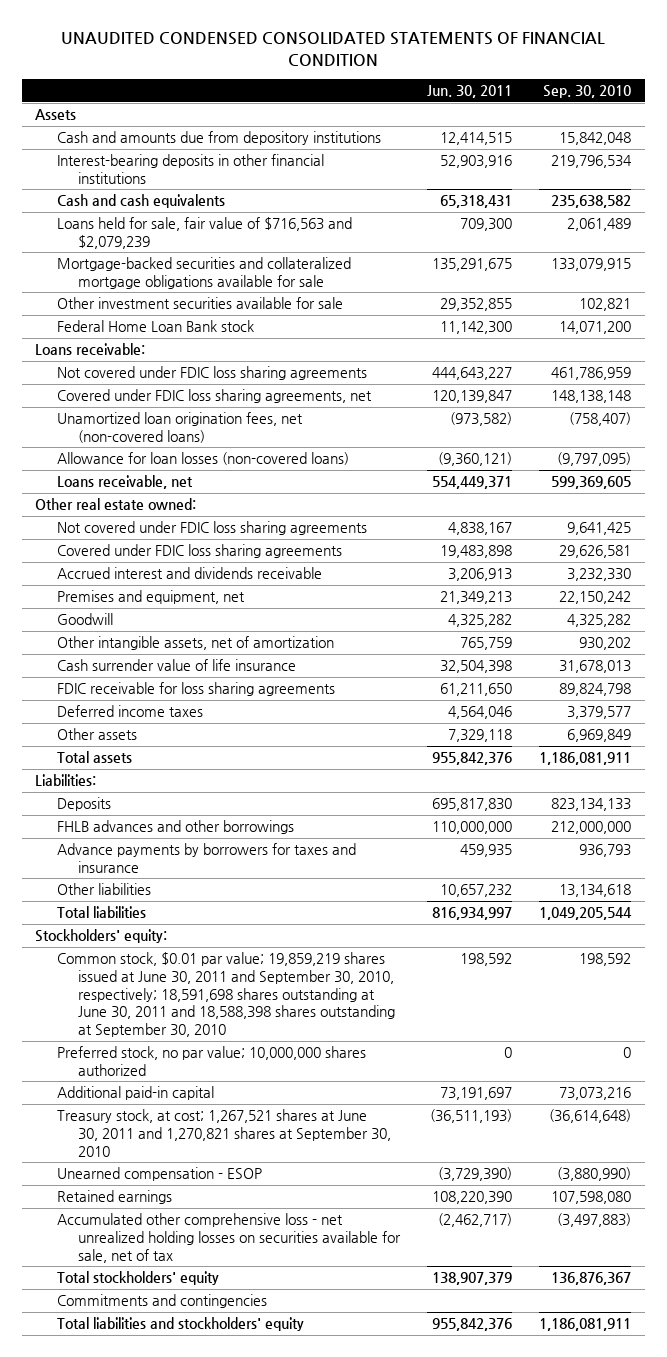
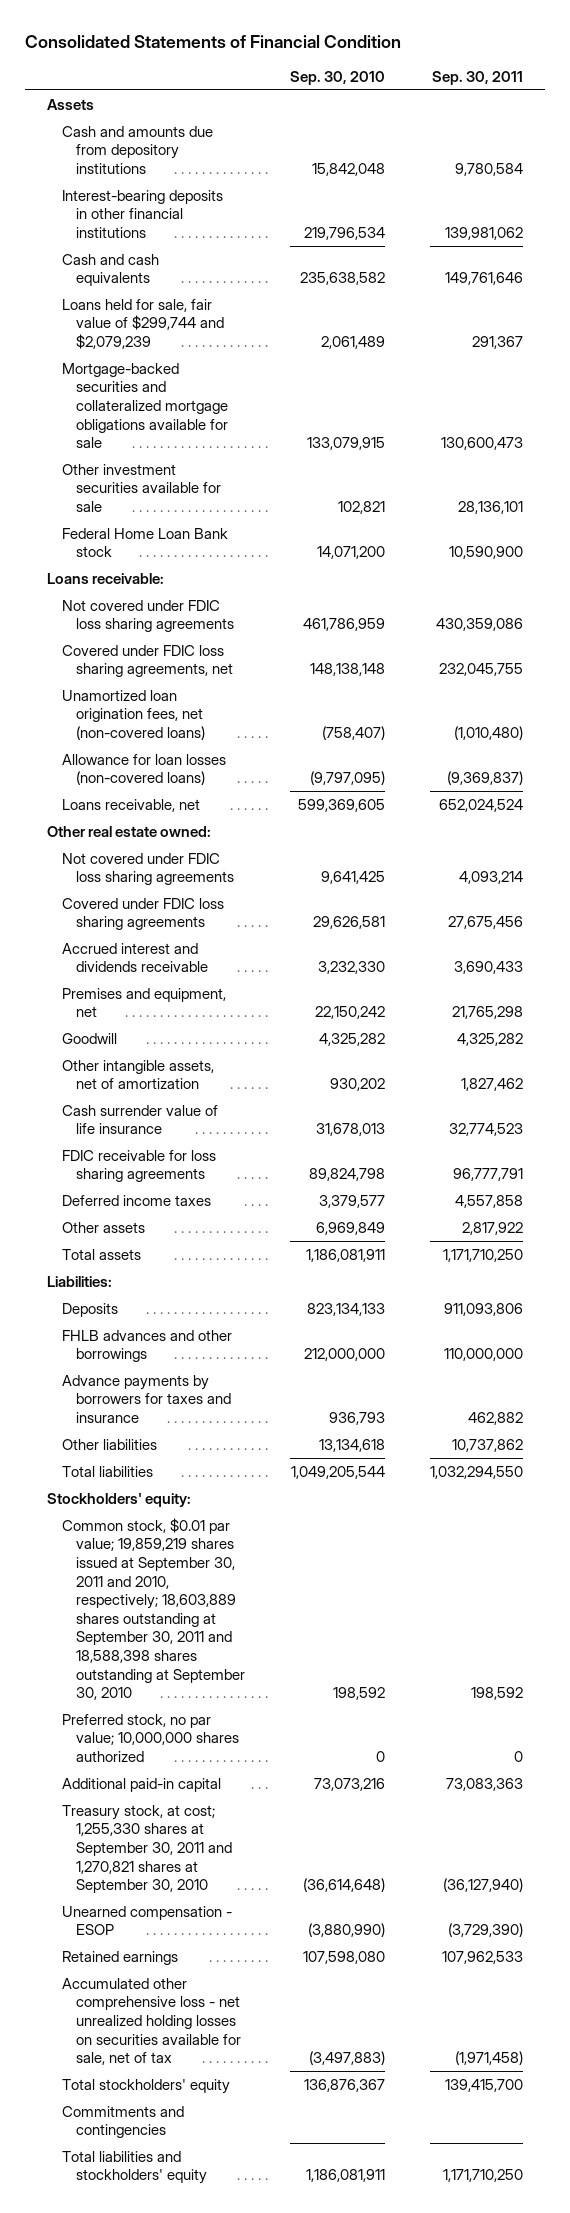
- UNAUDITED CONDENSED CONSOLIDATED STATEMENTS OF FINANCIAL CONDITION
+ Consolidated Statements of Financial Condition
- | Jun. 30, 2011 | Sep. 30, 2010
+ | Sep. 30, 2010 | Sep. 30, 2011
- Loans held for sale, fair value of $716,563 and $2,079,239 | 709,300 | 2,061,489
+ Loans held for sale, fair value of $299,744 and $2,079,239 | 2,061,489 | 291,367
- Common stock, $0.01 par value; 19,859,219 shares issued at June 30, 2011 and September 30, 2010, respectively; 18,591,698 shares outstanding at June 30, 2011 and 18,588,398 shares outstanding at September 30, 2010 | 198,592 | 198,592
+ Common stock, $0.01 par value; 19,859,219 shares issued at September 30, 2011 and 2010, respectively; 18,603,889 shares outstanding at September 30, 2011 and 18,588,398 shares outstanding at September 30, 2010 | 198,592 | 198,592
- Treasury stock, at cost; 1,267,521 shares at June 30, 2011 and 1,270,821 shares at September 30, 2010 | (36,511,193) | (36,614,648)
+ Treasury stock, at cost; 1,255,330 shares at September 30, 2011 and 1,270,821 shares at September 30, 2010 | (36,614,648) | (36,127,940)

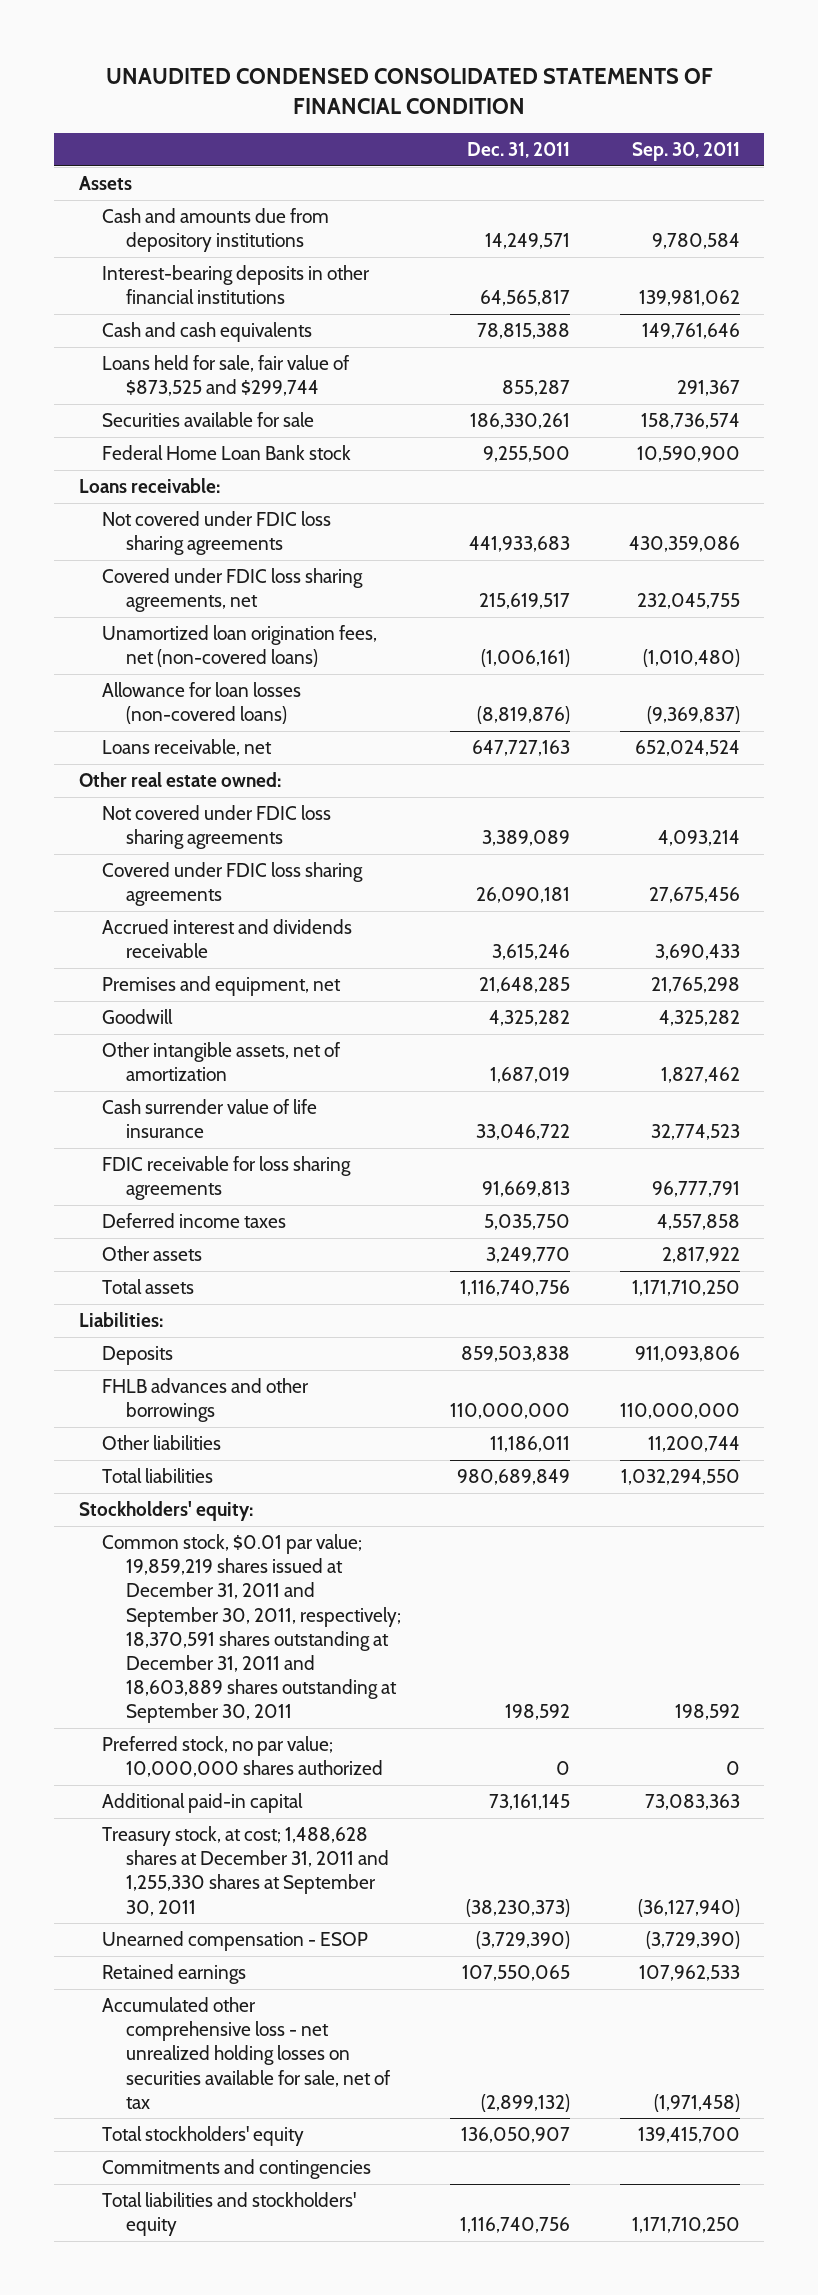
- Consolidated Statements of Financial Condition
+ UNAUDITED CONDENSED CONSOLIDATED STATEMENTS OF FINANCIAL CONDITION
- | Sep. 30, 2010 | Sep. 30, 2011
+ | Dec. 31, 2011 | Sep. 30, 2011
- Loans held for sale, fair value of $299,744 and $2,079,239 | 2,061,489 | 291,367
- Mortgage-backed securities and collateralized mortgage obligations available for sale | 133,079,915 | 130,600,473
- Other investment securities available for sale | 102,821 | 28,136,101
+ Loans held for sale, fair value of $873,525 and $299,744 | 855,287 | 291,367
+ Securities available for sale | 186,330,261 | 158,736,574
- Advance payments by borrowers for taxes and insurance | 936,793 | 462,882
- Other liabilities | 13,134,618 | 10,737,862
+ Other liabilities | 11,186,011 | 11,200,744
- Common stock, $0.01 par value; 19,859,219 shares issued at September 30, 2011 and 2010, respectively; 18,603,889 shares outstanding at September 30, 2011 and 18,588,398 shares outstanding at September 30, 2010 | 198,592 | 198,592
+ Common stock, $0.01 par value; 19,859,219 shares issued at December 31, 2011 and September 30, 2011, respectively; 18,370,591 shares outstanding at December 31, 2011 and 18,603,889 shares outstanding at September 30, 2011 | 198,592 | 198,592
- Treasury stock, at cost; 1,255,330 shares at September 30, 2011 and 1,270,821 shares at September 30, 2010 | (36,614,648) | (36,127,940)
+ Treasury stock, at cost; 1,488,628 shares at December 31, 2011 and 1,255,330 shares at September 30, 2011 | (38,230,373) | (36,127,940)

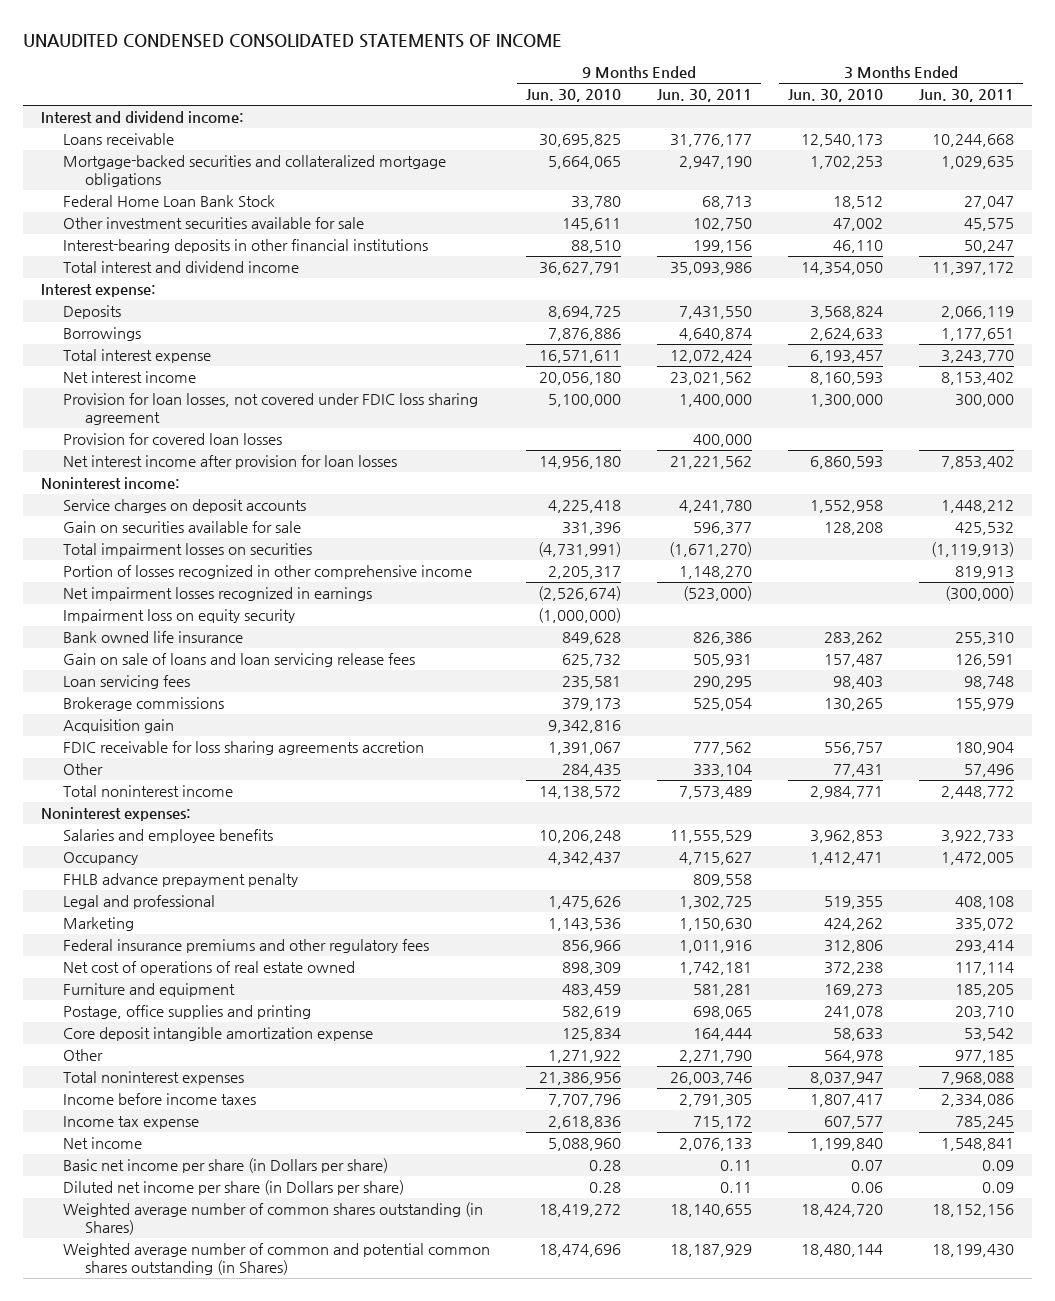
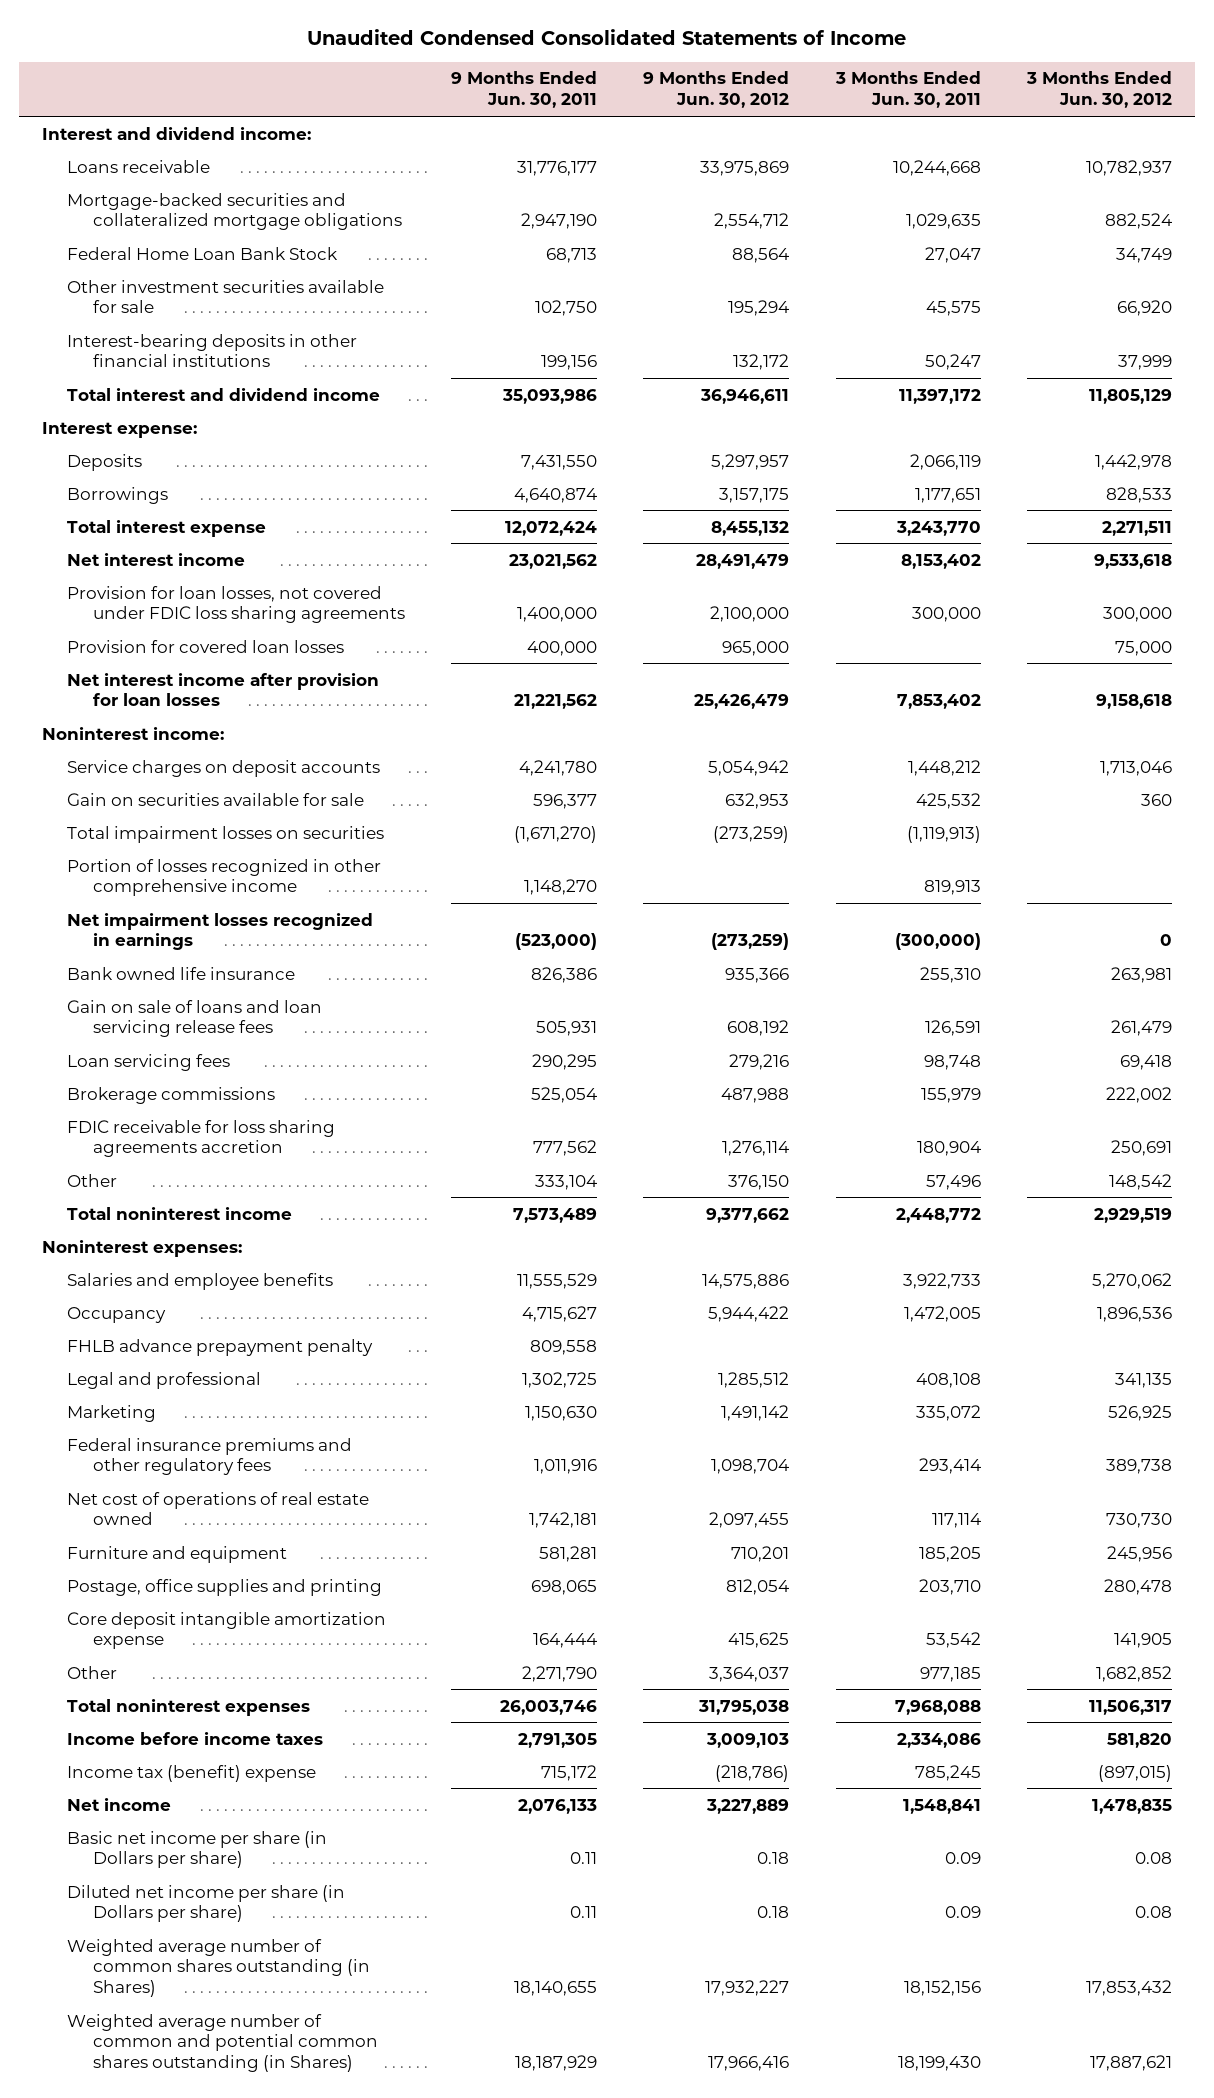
- UNAUDITED CONDENSED CONSOLIDATED STATEMENTS OF INCOME
+ Unaudited Condensed Consolidated Statements of Income
- | 9 Months Ended Jun. 30, 2010 | 9 Months Ended Jun. 30, 2011 | 3 Months Ended Jun. 30, 2010 | 3 Months Ended Jun. 30, 2011
+ | 9 Months Ended Jun. 30, 2011 | 9 Months Ended Jun. 30, 2012 | 3 Months Ended Jun. 30, 2011 | 3 Months Ended Jun. 30, 2012
- Provision for loan losses, not covered under FDIC loss sharing agreement | 5,100,000 | 1,400,000 | 1,300,000 | 300,000
+ Provision for loan losses, not covered under FDIC loss sharing agreements | 1,400,000 | 2,100,000 | 300,000 | 300,000
- Impairment loss on equity security | (1,000,000) | | |
- Acquisition gain | 9,342,816 | | |
- Income tax expense | 2,618,836 | 715,172 | 607,577 | 785,245
+ Income tax (benefit) expense | 715,172 | (218,786) | 785,245 | (897,015)

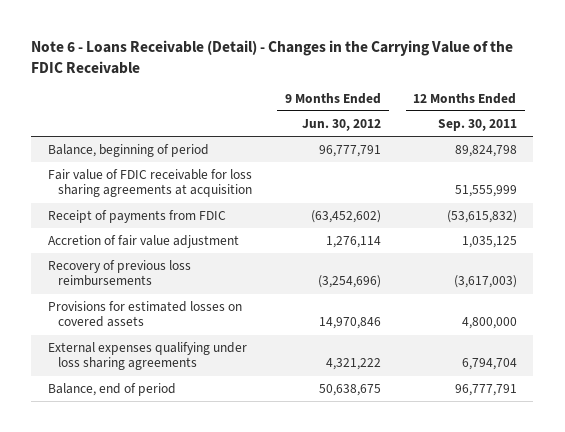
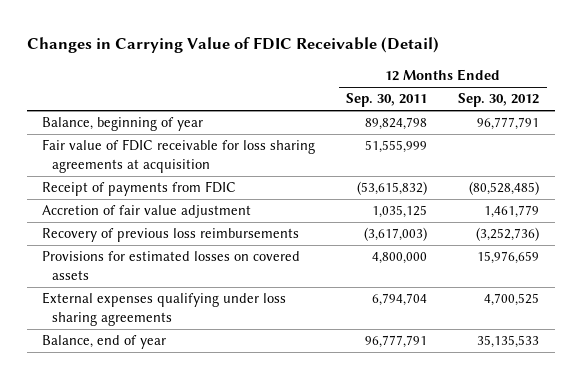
- Note 6 - Loans Receivable (Detail) - Changes in the Carrying Value of the FDIC Receivable
+ Changes in Carrying Value of FDIC Receivable (Detail)
- | 9 Months Ended Jun. 30, 2012 | 12 Months Ended Sep. 30, 2011
+ | 12 Months Ended Sep. 30, 2011 | 12 Months Ended Sep. 30, 2012
- Balance, beginning of period | 96,777,791 | 89,824,798
+ Balance, beginning of year | 89,824,798 | 96,777,791
- Balance, end of period | 50,638,675 | 96,777,791
+ Balance, end of year | 96,777,791 | 35,135,533

